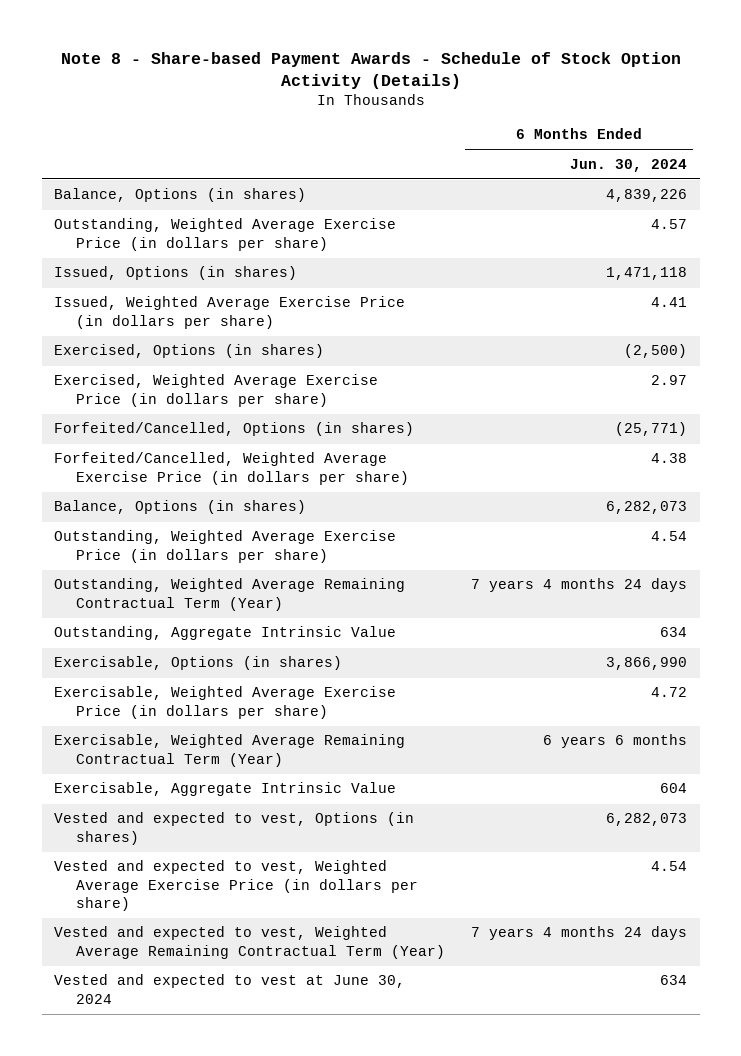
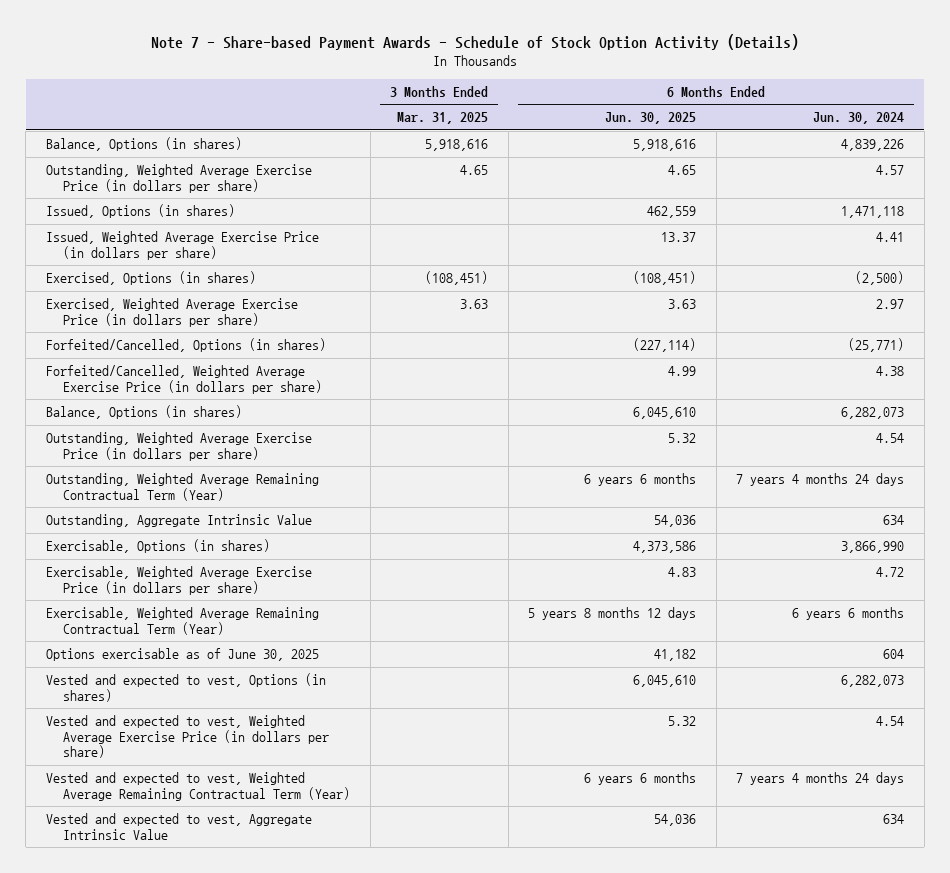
- Note 8 - Share-based Payment Awards - Schedule of Stock Option Activity (Details)
+ Note 7 - Share-based Payment Awards - Schedule of Stock Option Activity (Details)
- | 6 Months Ended Jun. 30, 2024
+ | 3 Months Ended Mar. 31, 2025 | 6 Months Ended Jun. 30, 2025 | 6 Months Ended Jun. 30, 2024
- Exercisable, Aggregate Intrinsic Value | 604
+ Options exercisable as of June 30, 2025 | | 41,182 | 604
- Vested and expected to vest at June 30, 2024 | 634
+ Vested and expected to vest, Aggregate Intrinsic Value | | 54,036 | 634

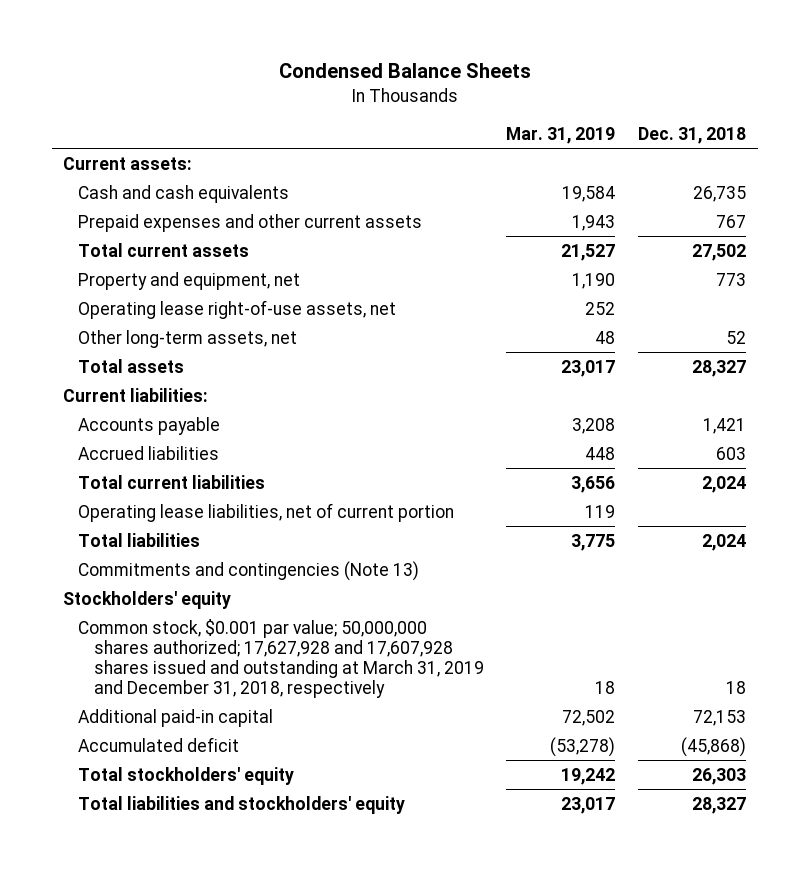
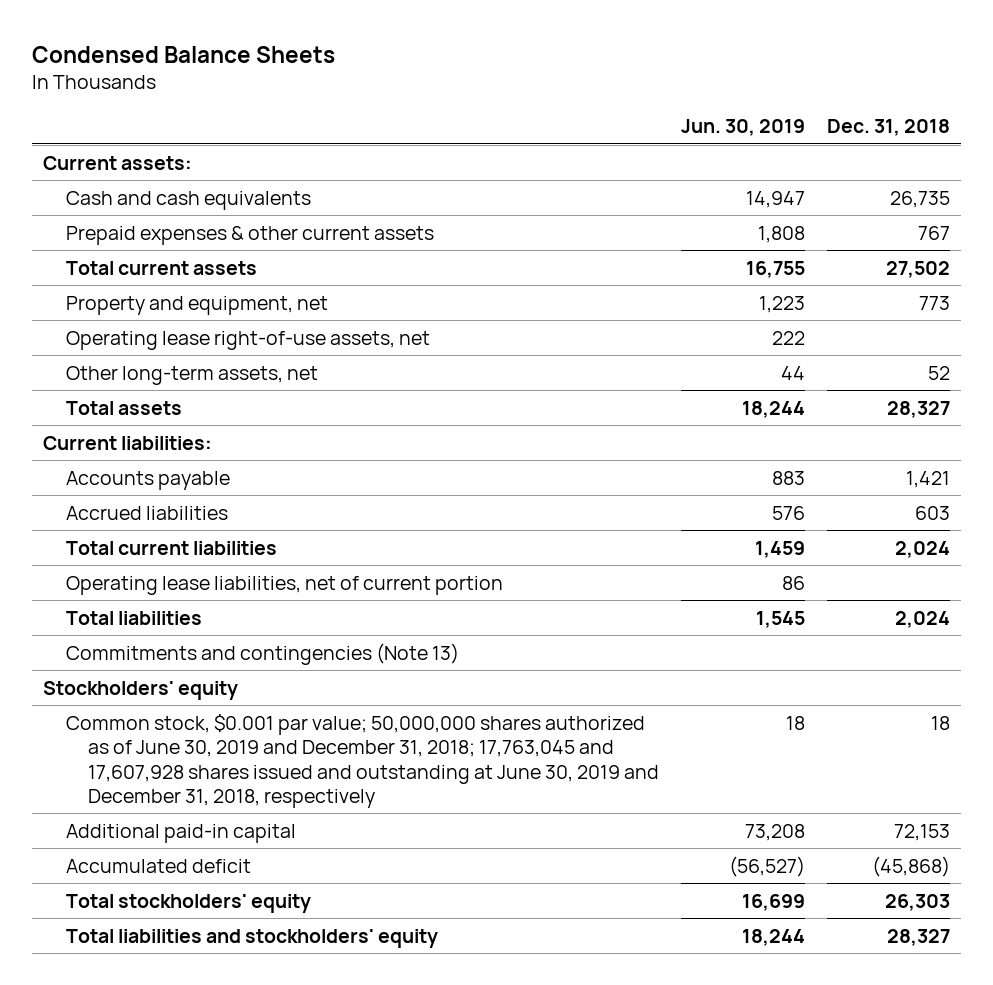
- | Mar. 31, 2019 | Dec. 31, 2018
+ | Jun. 30, 2019 | Dec. 31, 2018
- Prepaid expenses and other current assets | 1,943 | 767
+ Prepaid expenses & other current assets | 1,808 | 767
- Common stock, $0.001 par value; 50,000,000 shares authorized; 17,627,928 and 17,607,928 shares issued and outstanding at March 31, 2019 and December 31, 2018, respectively | 18 | 18
+ Common stock, $0.001 par value; 50,000,000 shares authorized as of June 30, 2019 and December 31, 2018; 17,763,045 and 17,607,928 shares issued and outstanding at June 30, 2019 and December 31, 2018, respectively | 18 | 18

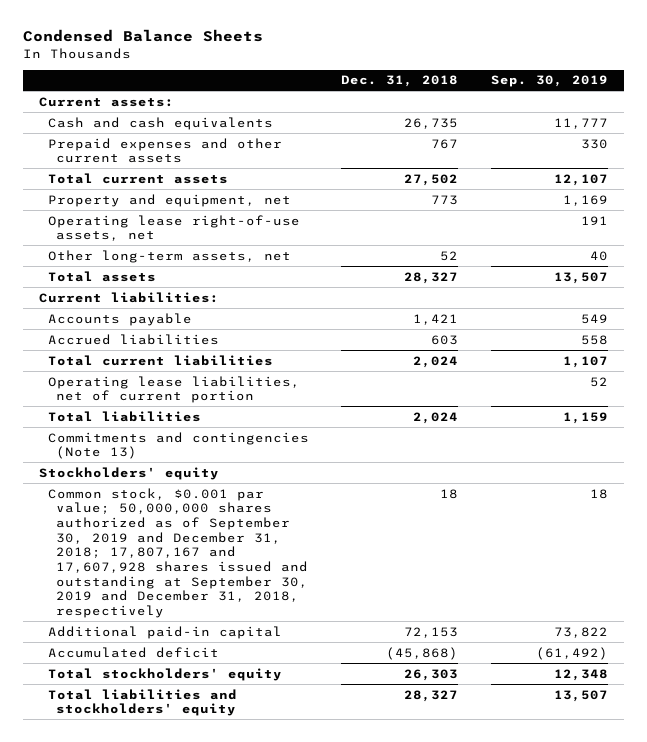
- | Jun. 30, 2019 | Dec. 31, 2018
+ | Dec. 31, 2018 | Sep. 30, 2019
- Prepaid expenses & other current assets | 1,808 | 767
+ Prepaid expenses and other current assets | 767 | 330
- Common stock, $0.001 par value; 50,000,000 shares authorized as of June 30, 2019 and December 31, 2018; 17,763,045 and 17,607,928 shares issued and outstanding at June 30, 2019 and December 31, 2018, respectively | 18 | 18
+ Common stock, $0.001 par value; 50,000,000 shares authorized as of September 30, 2019 and December 31, 2018; 17,807,167 and 17,607,928 shares issued and outstanding at September 30, 2019 and December 31, 2018, respectively | 18 | 18

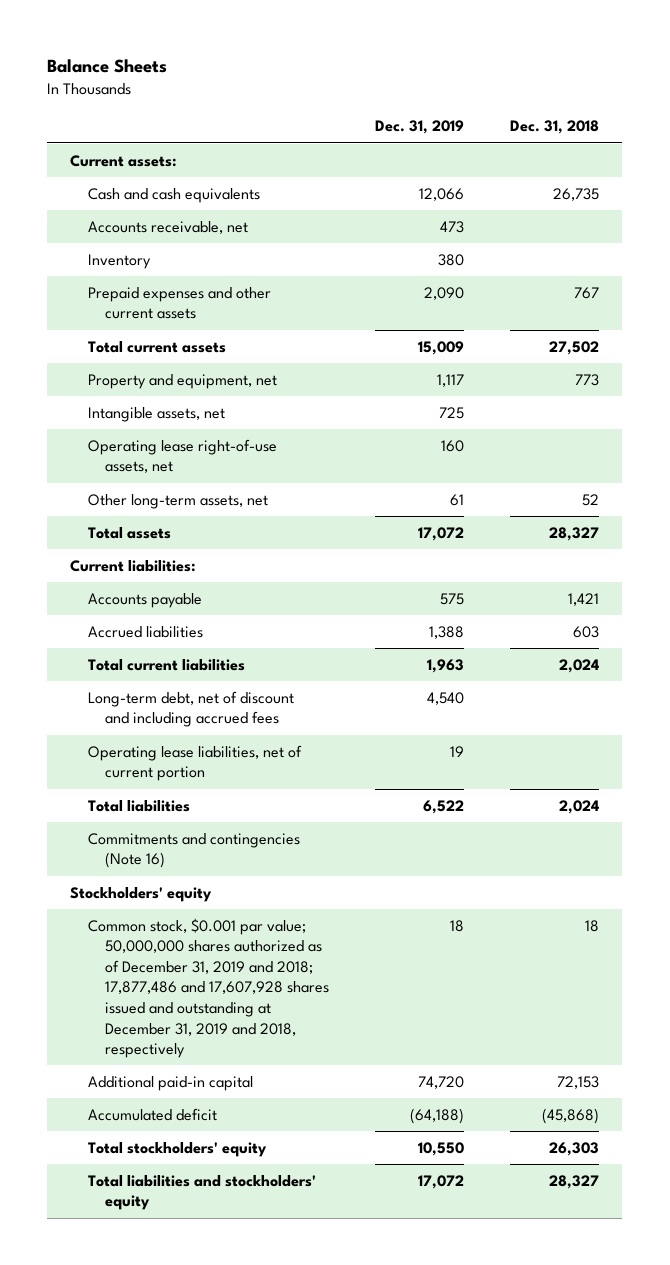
- Condensed Balance Sheets
+ Balance Sheets
- | Dec. 31, 2018 | Sep. 30, 2019
+ | Dec. 31, 2019 | Dec. 31, 2018
+ Accounts receivable, net | 473 |
+ Inventory | 380 |
+ Intangible assets, net | 725 |
+ Long-term debt, net of discount and including accrued fees | 4,540 |
- Commitments and contingencies (Note 13)
+ Commitments and contingencies (Note 16)
- Common stock, $0.001 par value; 50,000,000 shares authorized as of September 30, 2019 and December 31, 2018; 17,807,167 and 17,607,928 shares issued and outstanding at September 30, 2019 and December 31, 2018, respectively | 18 | 18
+ Common stock, $0.001 par value; 50,000,000 shares authorized as of December 31, 2019 and 2018; 17,877,486 and 17,607,928 shares issued and outstanding at December 31, 2019 and 2018, respectively | 18 | 18

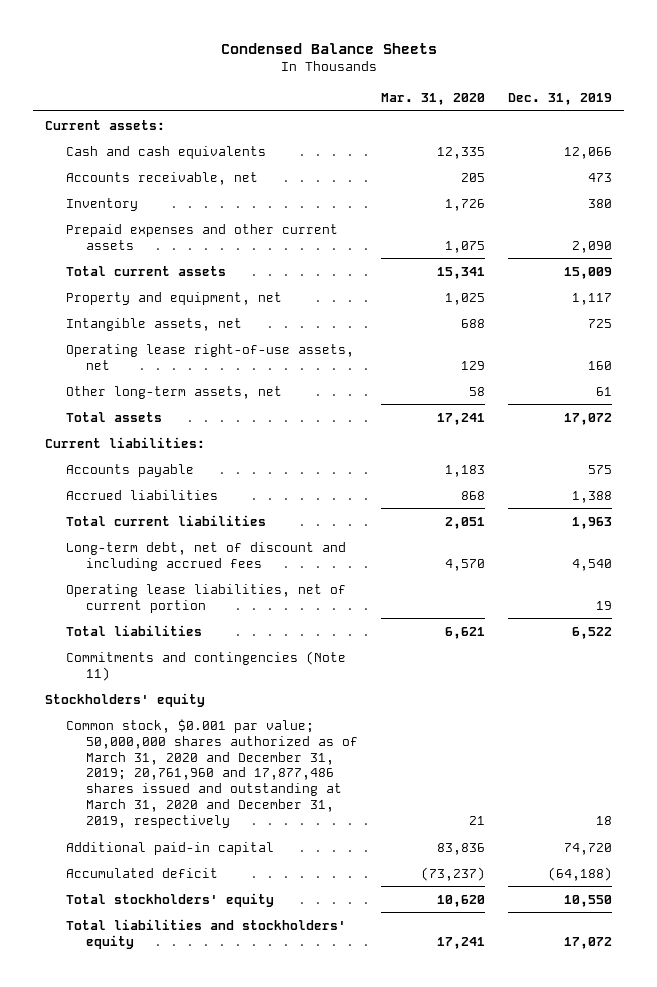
- Balance Sheets
+ Condensed Balance Sheets
- | Dec. 31, 2019 | Dec. 31, 2018
+ | Mar. 31, 2020 | Dec. 31, 2019
- Commitments and contingencies (Note 16)
+ Commitments and contingencies (Note 11)
- Common stock, $0.001 par value; 50,000,000 shares authorized as of December 31, 2019 and 2018; 17,877,486 and 17,607,928 shares issued and outstanding at December 31, 2019 and 2018, respectively | 18 | 18
+ Common stock, $0.001 par value; 50,000,000 shares authorized as of March 31, 2020 and December 31, 2019; 20,761,960 and 17,877,486 shares issued and outstanding at March 31, 2020 and December 31, 2019, respectively | 21 | 18

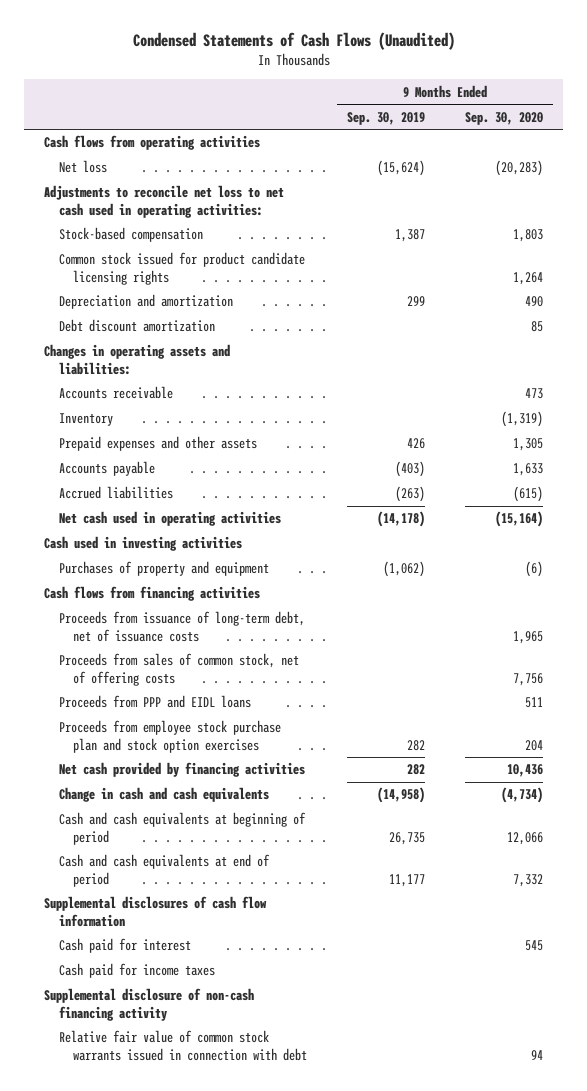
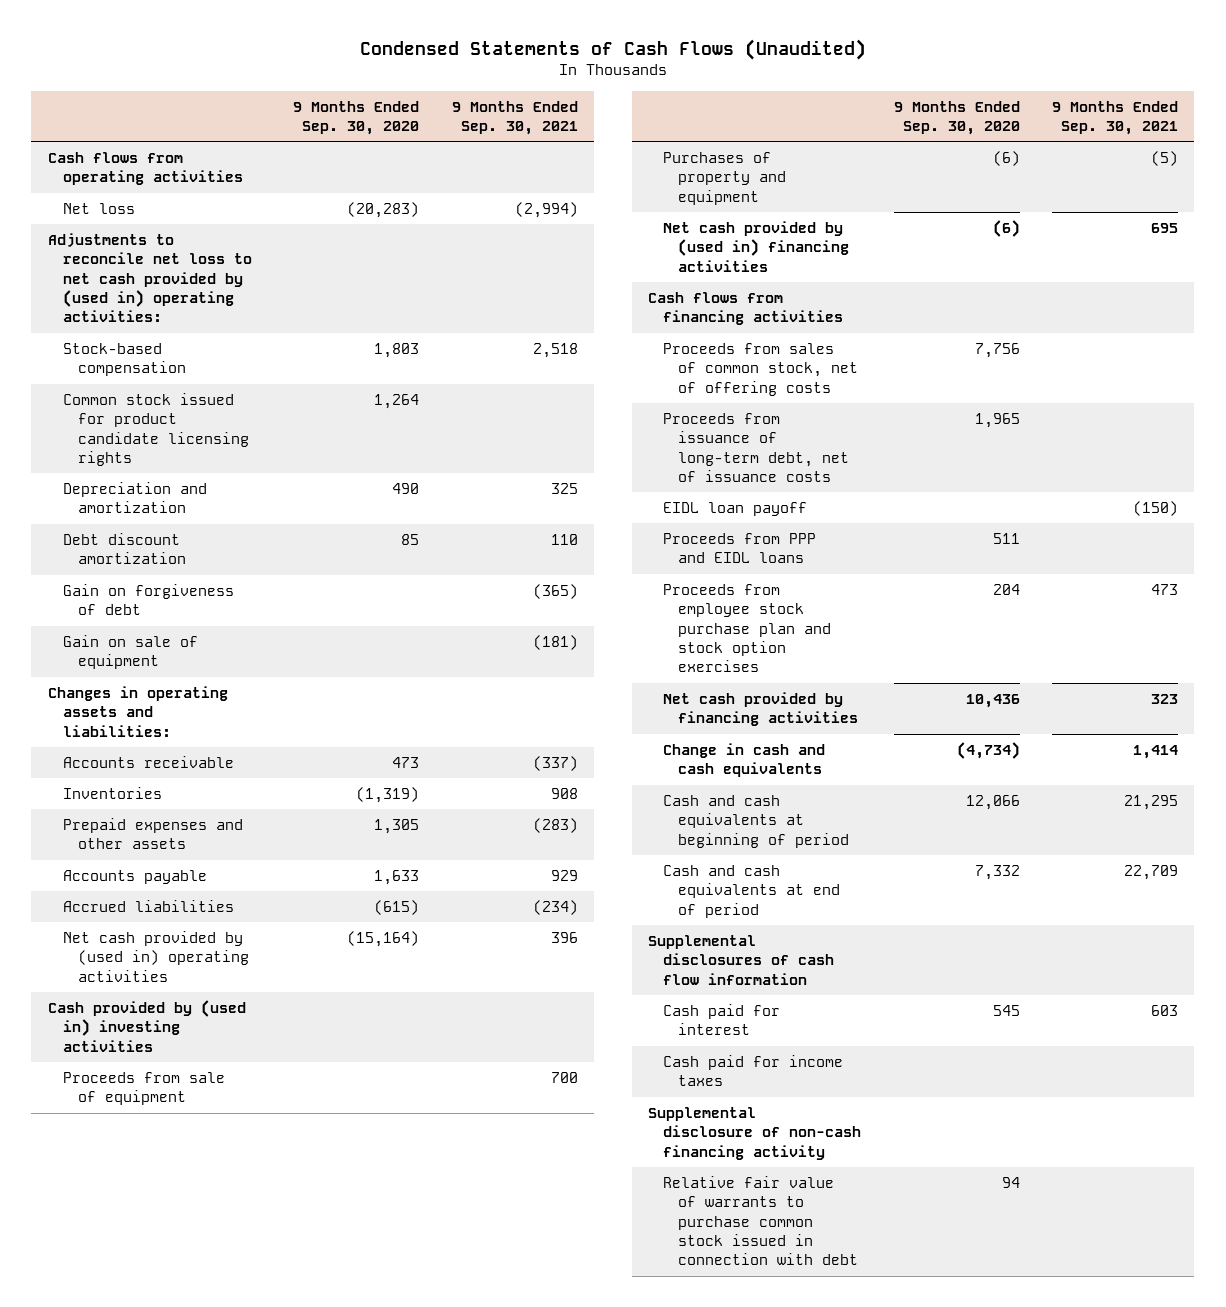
- | 9 Months Ended Sep. 30, 2019 | 9 Months Ended Sep. 30, 2020
+ | 9 Months Ended Sep. 30, 2020 | 9 Months Ended Sep. 30, 2021
- Adjustments to reconcile net loss to net cash used in operating activities:
+ Adjustments to reconcile net loss to net cash provided by (used in) operating activities:
+ Gain on forgiveness of debt | | (365)
+ Gain on sale of equipment | | (181)
- Inventory | | (1,319)
+ Inventories | (1,319) | 908
- Net cash used in operating activities | (14,178) | (15,164)
- Cash used in investing activities
+ Net cash provided by (used in) operating activities | (15,164) | 396
+ Cash provided by (used in) investing activities
+ Proceeds from sale of equipment | | 700
+ Net cash provided by (used in) financing activities | (6) | 695
moved down: Proceeds from issuance of long-term debt, net of issuance costs | 1,965 |
+ EIDL loan payoff | | (150)
- Relative fair value of common stock warrants issued in connection with debt | | 94
+ Relative fair value of warrants to purchase common stock issued in connection with debt | 94 |

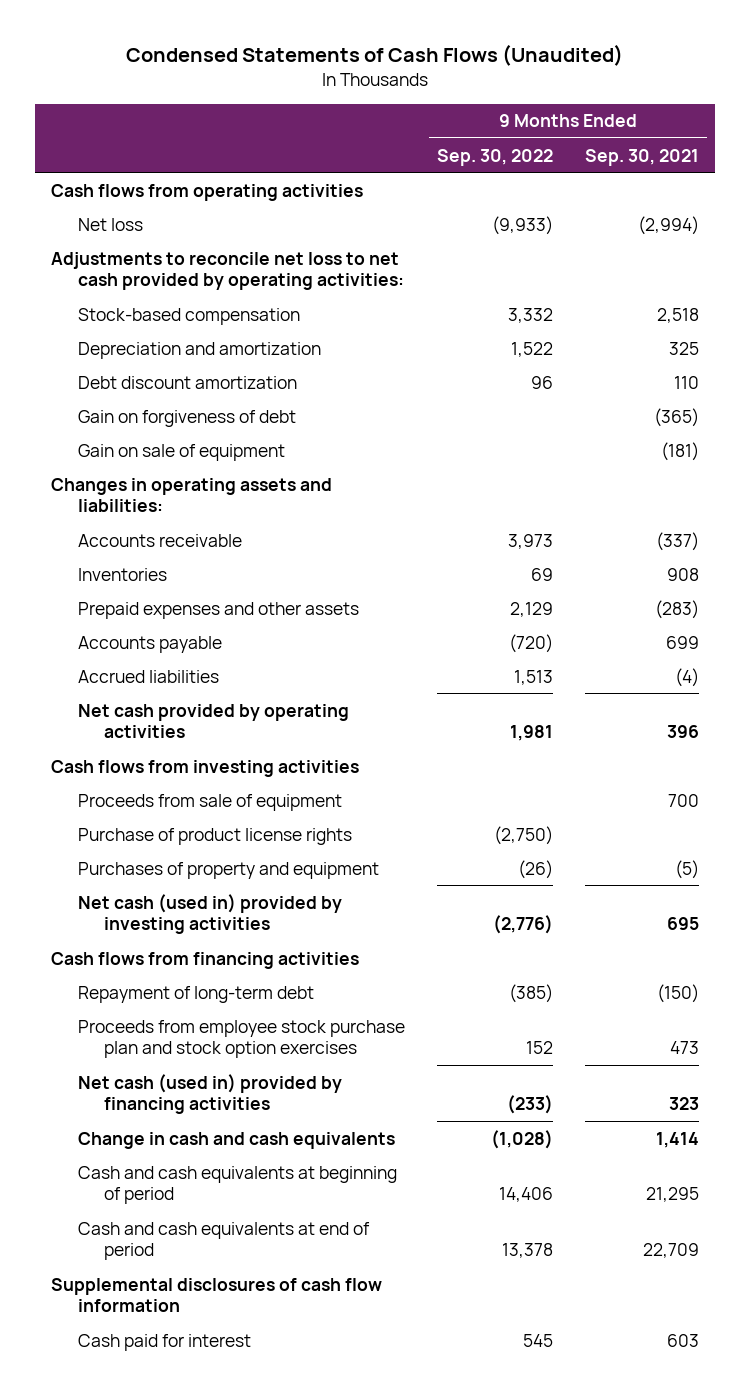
- | 9 Months Ended Sep. 30, 2020 | 9 Months Ended Sep. 30, 2021
+ | 9 Months Ended Sep. 30, 2022 | 9 Months Ended Sep. 30, 2021
- Adjustments to reconcile net loss to net cash provided by (used in) operating activities:
+ Adjustments to reconcile net loss to net cash provided by operating activities:
- Common stock issued for product candidate licensing rights | 1,264 |
- Accounts payable | 1,633 | 929
- Accrued liabilities | (615) | (234)
- Net cash provided by (used in) operating activities | (15,164) | 396
- Cash provided by (used in) investing activities
+ Accounts payable | (720) | 699
+ Accrued liabilities | 1,513 | (4)
+ Net cash provided by operating activities | 1,981 | 396
+ Cash flows from investing activities
+ Purchase of product license rights | (2,750) |
- Net cash provided by (used in) financing activities | (6) | 695
+ Net cash (used in) provided by investing activities | (2,776) | 695
- Proceeds from sales of common stock, net of offering costs | 7,756 |
- Proceeds from issuance of long-term debt, net of issuance costs | 1,965 |
- EIDL loan payoff | | (150)
- Proceeds from PPP and EIDL loans | 511 |
+ Repayment of long-term debt | (385) | (150)
- Net cash provided by financing activities | 10,436 | 323
+ Net cash (used in) provided by financing activities | (233) | 323
- Cash paid for income taxes
- Supplemental disclosure of non-cash financing activity
- Relative fair value of warrants to purchase common stock issued in connection with debt | 94 |

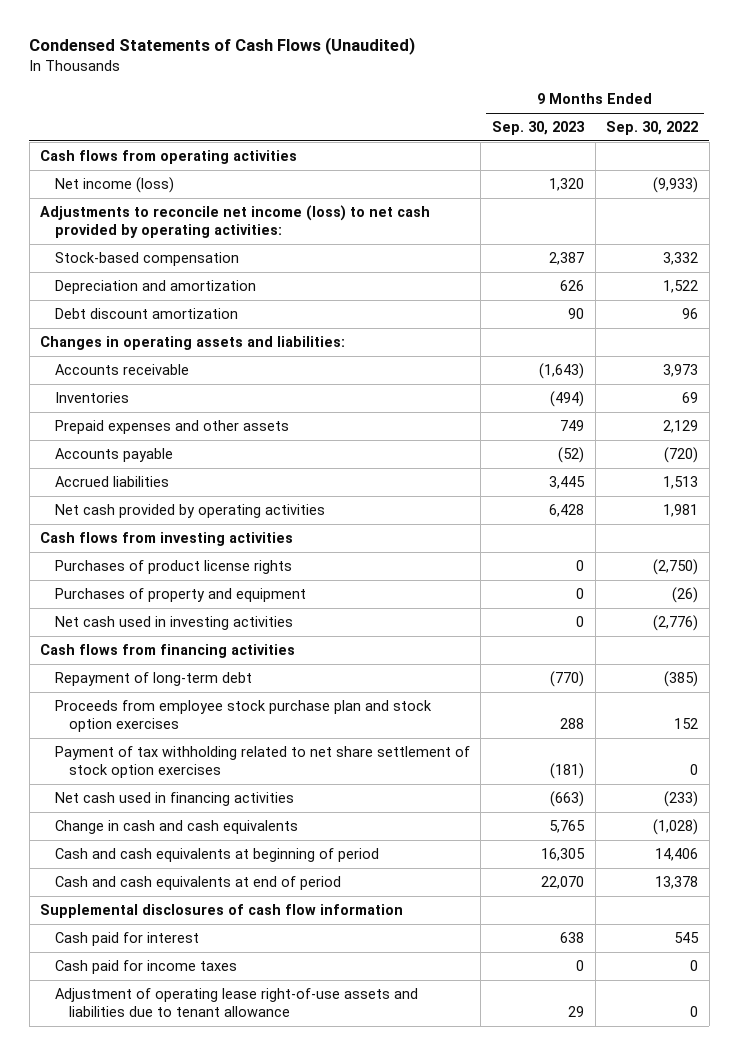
- | 9 Months Ended Sep. 30, 2022 | 9 Months Ended Sep. 30, 2021
+ | 9 Months Ended Sep. 30, 2023 | 9 Months Ended Sep. 30, 2022
- Net loss | (9,933) | (2,994)
- Adjustments to reconcile net loss to net cash provided by operating activities:
+ Net income (loss) | 1,320 | (9,933)
+ Adjustments to reconcile net income (loss) to net cash provided by operating activities:
- Gain on forgiveness of debt | | (365)
- Gain on sale of equipment | | (181)
- Proceeds from sale of equipment | | 700
- Purchase of product license rights | (2,750) |
+ Purchases of product license rights | 0 | (2,750)
- Net cash (used in) provided by investing activities | (2,776) | 695
+ Net cash used in investing activities | 0 | (2,776)
- Net cash (used in) provided by financing activities | (233) | 323
+ Payment of tax withholding related to net share settlement of stock option exercises | (181) | 0
+ Net cash used in financing activities | (663) | (233)
+ Cash paid for income taxes | 0 | 0
+ Adjustment of operating lease right-of-use assets and liabilities due to tenant allowance | 29 | 0

